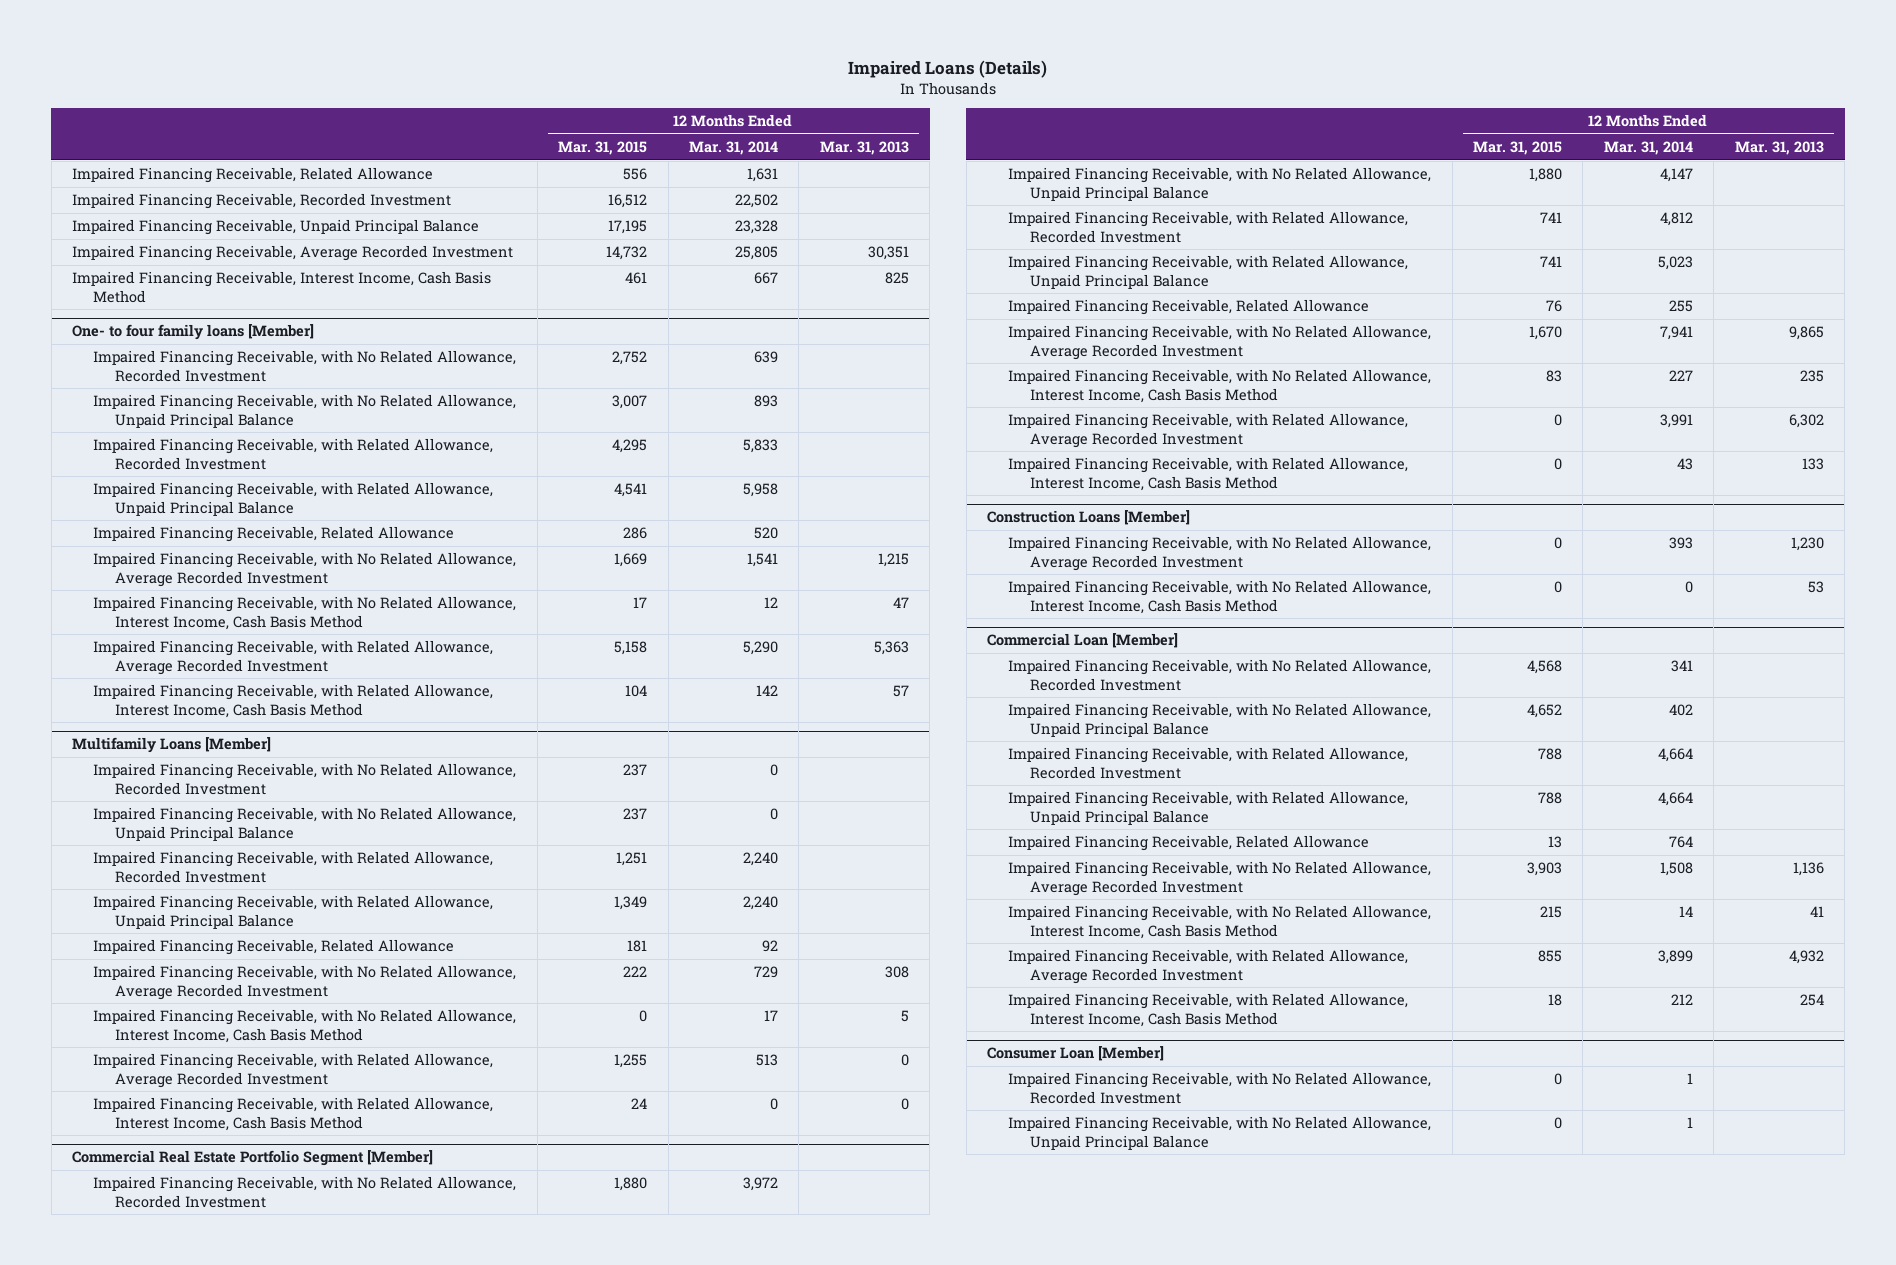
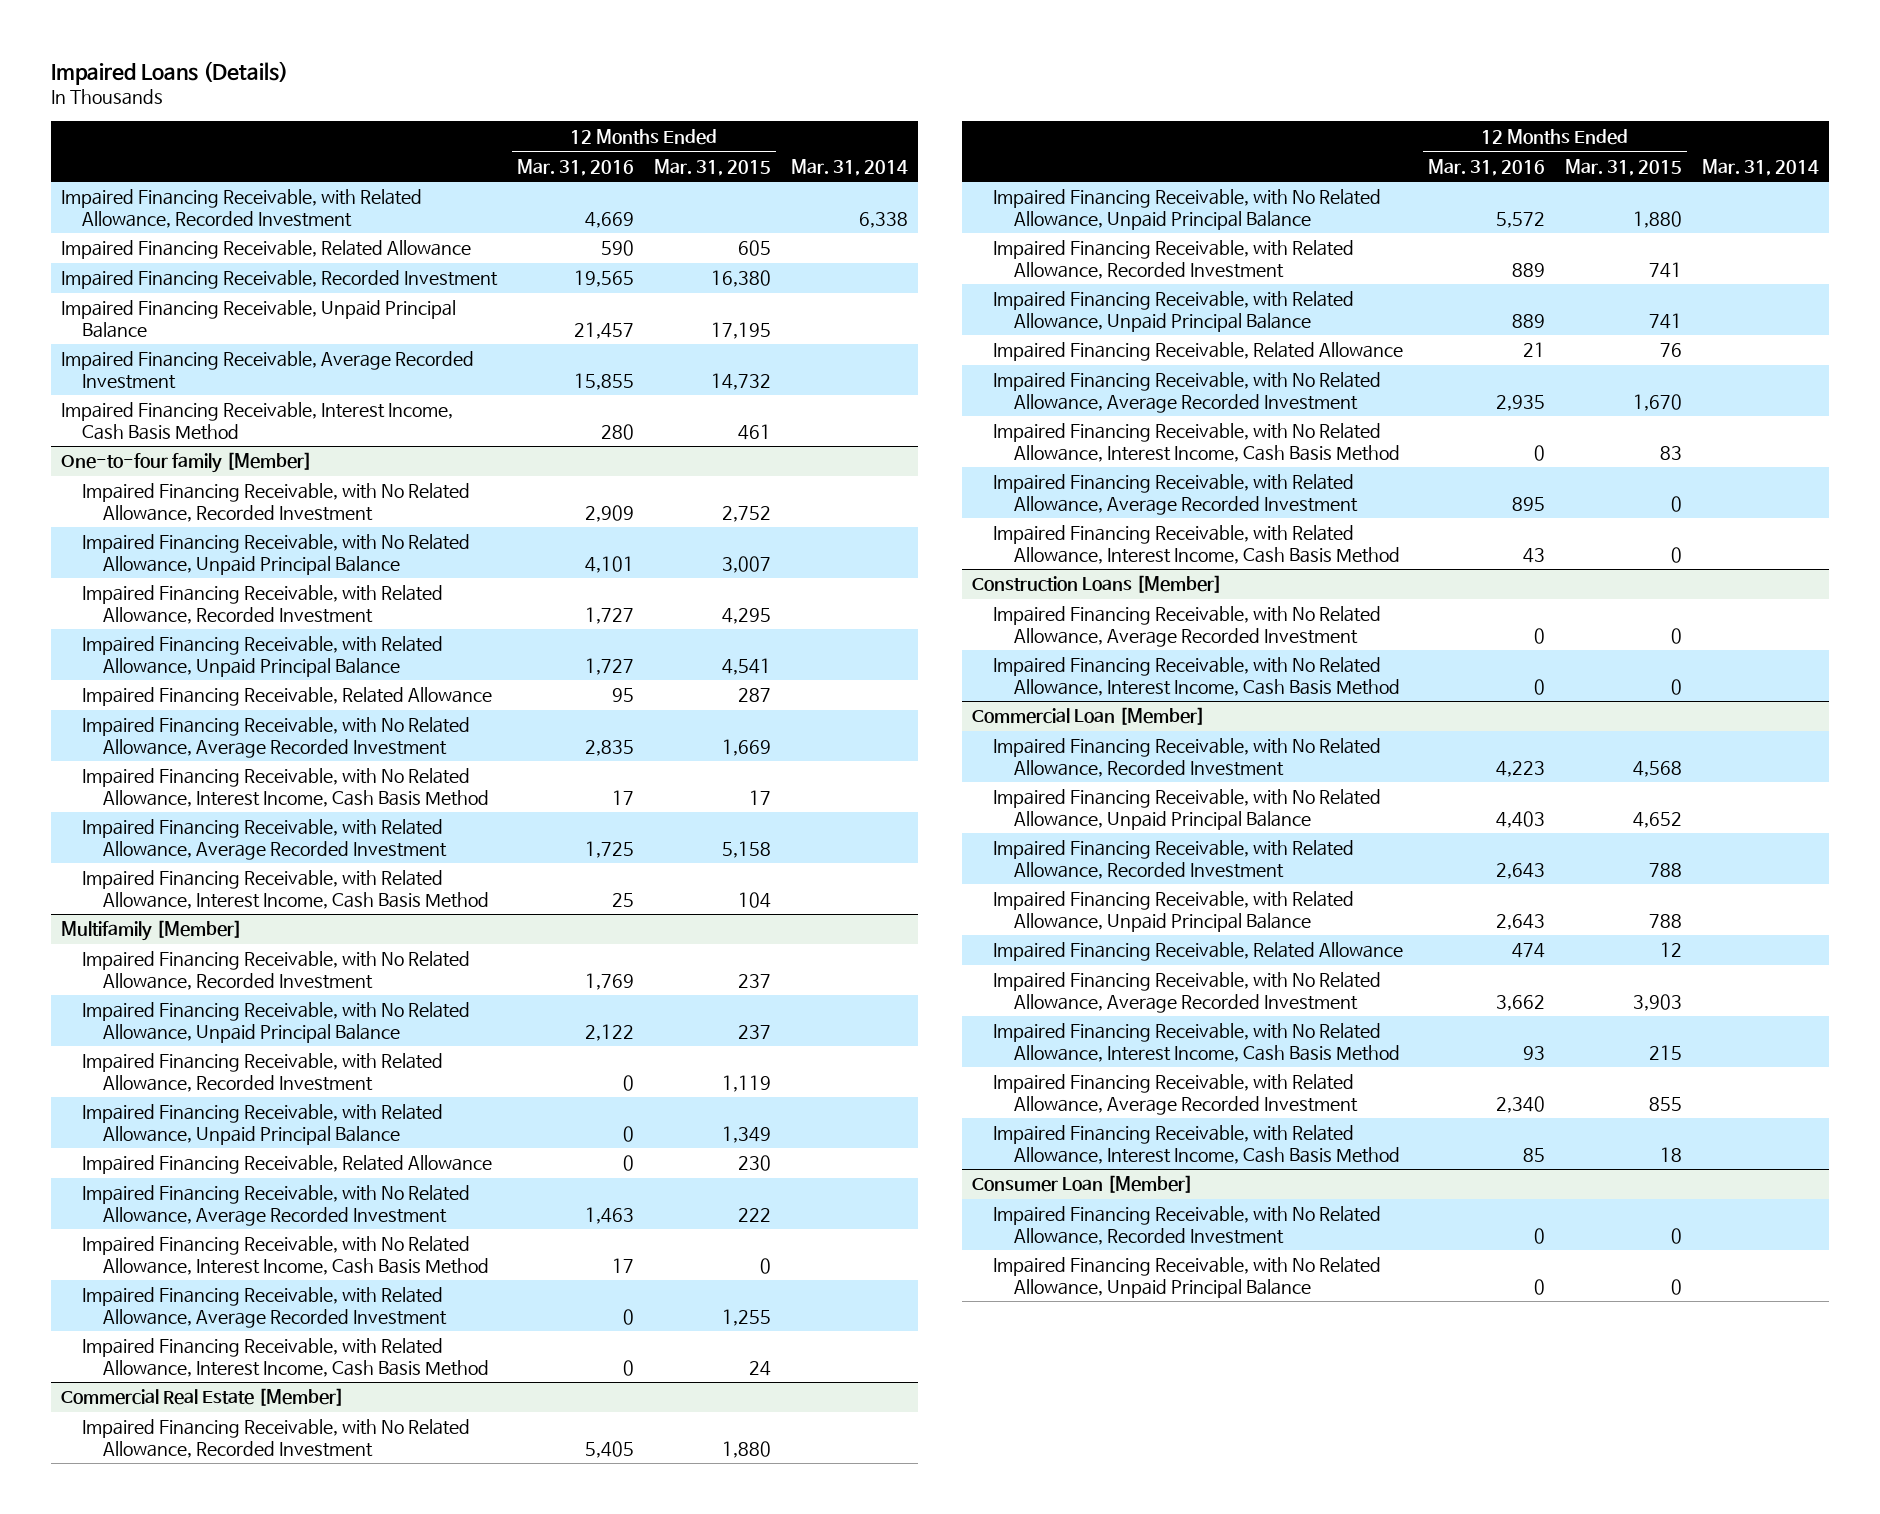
- | 12 Months Ended Mar. 31, 2015 | 12 Months Ended Mar. 31, 2014 | 12 Months Ended Mar. 31, 2013
+ | 12 Months Ended Mar. 31, 2016 | 12 Months Ended Mar. 31, 2015 | Mar. 31, 2014
- Impaired Financing Receivable, Related Allowance | 556 | 1,631 |
- Impaired Financing Receivable, Recorded Investment | 16,512 | 22,502 |
+ Impaired Financing Receivable, with Related Allowance, Recorded Investment | 4,669 | | 6,338
+ Impaired Financing Receivable, Related Allowance | 590 | 605 |
+ Impaired Financing Receivable, Recorded Investment | 19,565 | 16,380 |
- One- to four family loans [Member]
+ One-to-four family [Member]
- Impaired Financing Receivable, Related Allowance | 286 | 520 |
+ Impaired Financing Receivable, Related Allowance | 95 | 287 |
- Multifamily Loans [Member]
+ Multifamily [Member]
- Impaired Financing Receivable, with Related Allowance, Recorded Investment | 1,251 | 2,240 |
+ Impaired Financing Receivable, with Related Allowance, Recorded Investment | 0 | 1,119 |
- Impaired Financing Receivable, Related Allowance | 181 | 92 |
+ Impaired Financing Receivable, Related Allowance | 0 | 230 |
- Commercial Real Estate Portfolio Segment [Member]
+ Commercial Real Estate [Member]
@ Commercial Loan [Member]
- Impaired Financing Receivable, Related Allowance | 13 | 764 |
+ Impaired Financing Receivable, Related Allowance | 474 | 12 |

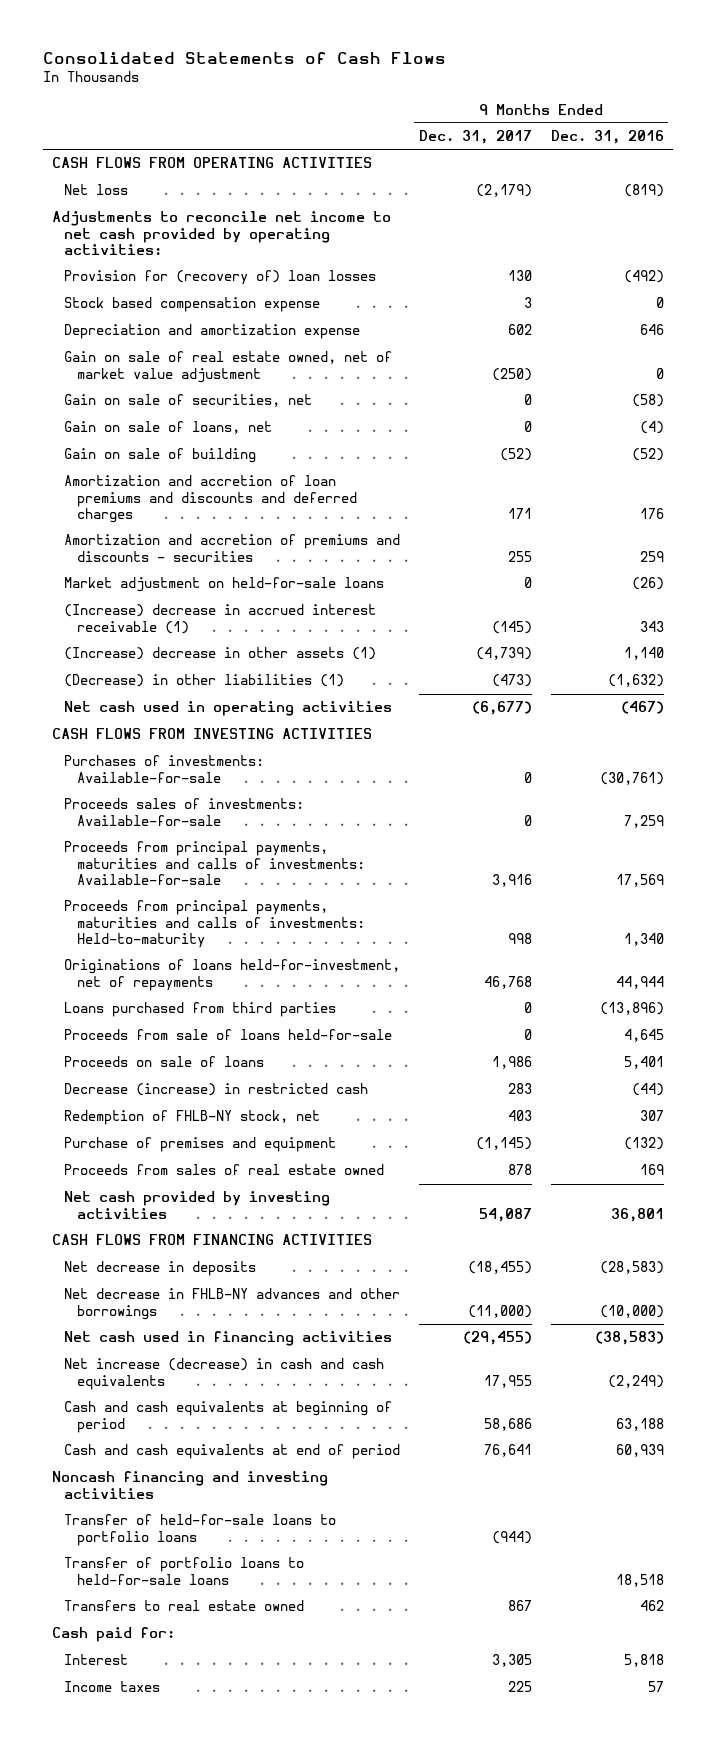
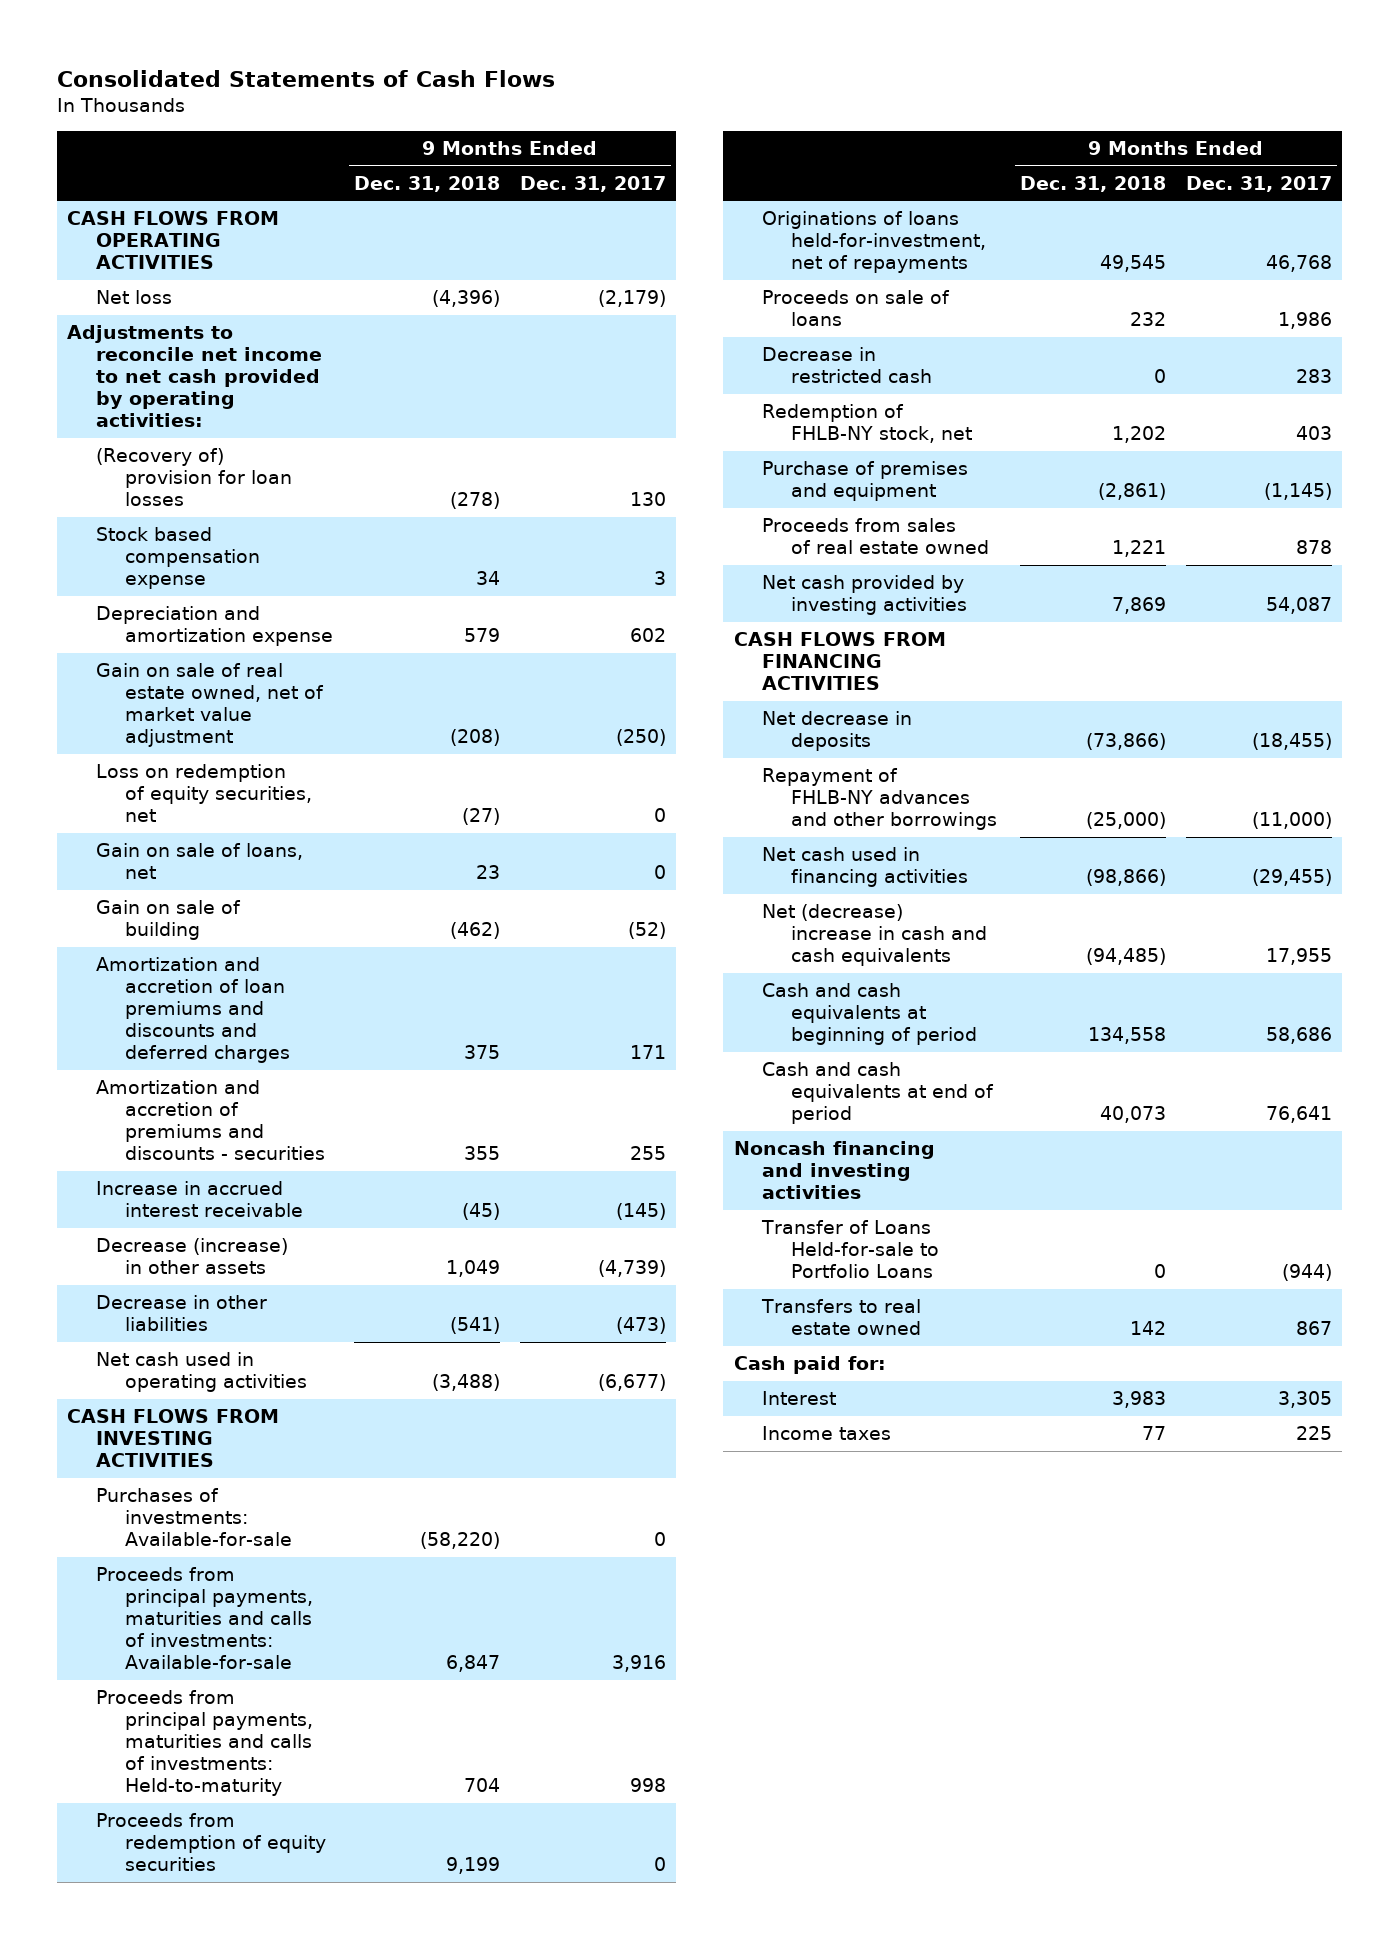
- | 9 Months Ended Dec. 31, 2017 | 9 Months Ended Dec. 31, 2016
+ | 9 Months Ended Dec. 31, 2018 | 9 Months Ended Dec. 31, 2017
- Provision for (recovery of) loan losses | 130 | (492)
+ (Recovery of) provision for loan losses | (278) | 130
- Gain on sale of securities, net | 0 | (58)
+ Loss on redemption of equity securities, net | (27) | 0
- Market adjustment on held-for-sale loans | 0 | (26)
- (Increase) decrease in accrued interest receivable (1) | (145) | 343
- (Increase) decrease in other assets (1) | (4,739) | 1,140
- (Decrease) in other liabilities (1) | (473) | (1,632)
+ Increase in accrued interest receivable | (45) | (145)
+ Decrease (increase) in other assets | 1,049 | (4,739)
+ Decrease in other liabilities | (541) | (473)
- Proceeds sales of investments: Available-for-sale | 0 | 7,259
+ Proceeds from redemption of equity securities | 9,199 | 0
- Loans purchased from third parties | 0 | (13,896)
- Proceeds from sale of loans held-for-sale | 0 | 4,645
- Decrease (increase) in restricted cash | 283 | (44)
+ Decrease in restricted cash | 0 | 283
- Net decrease in FHLB-NY advances and other borrowings | (11,000) | (10,000)
+ Repayment of FHLB-NY advances and other borrowings | (25,000) | (11,000)
- Net increase (decrease) in cash and cash equivalents | 17,955 | (2,249)
+ Net (decrease) increase in cash and cash equivalents | (94,485) | 17,955
- Transfer of held-for-sale loans to portfolio loans | (944) |
- Transfer of portfolio loans to held-for-sale loans | | 18,518
+ Transfer of Loans Held-for-sale to Portfolio Loans | 0 | (944)

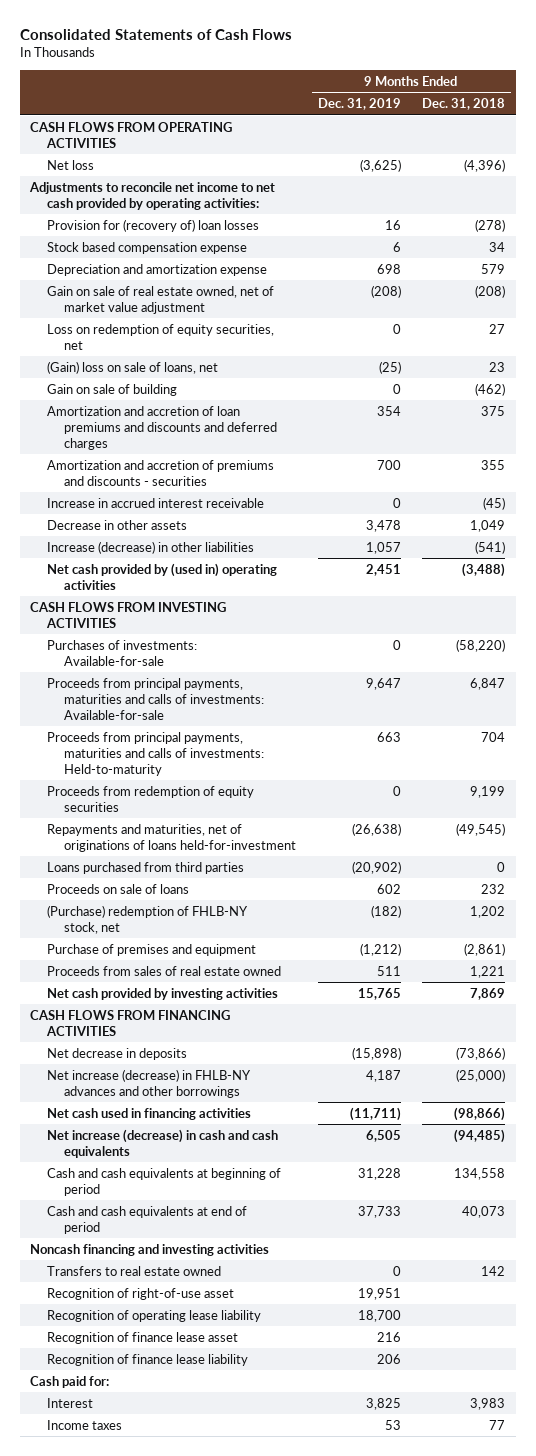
- | 9 Months Ended Dec. 31, 2018 | 9 Months Ended Dec. 31, 2017
+ | 9 Months Ended Dec. 31, 2019 | 9 Months Ended Dec. 31, 2018
- (Recovery of) provision for loan losses | (278) | 130
+ Provision for (recovery of) loan losses | 16 | (278)
- Loss on redemption of equity securities, net | (27) | 0
- Gain on sale of loans, net | 23 | 0
+ Loss on redemption of equity securities, net | 0 | 27
+ (Gain) loss on sale of loans, net | (25) | 23
- Decrease (increase) in other assets | 1,049 | (4,739)
- Decrease in other liabilities | (541) | (473)
- Net cash used in operating activities | (3,488) | (6,677)
+ Decrease in other assets | 3,478 | 1,049
+ Increase (decrease) in other liabilities | 1,057 | (541)
+ Net cash provided by (used in) operating activities | 2,451 | (3,488)
- Originations of loans held-for-investment, net of repayments | 49,545 | 46,768
+ Repayments and maturities, net of originations of loans held-for-investment | (26,638) | (49,545)
+ Loans purchased from third parties | (20,902) | 0
- Decrease in restricted cash | 0 | 283
- Redemption of FHLB-NY stock, net | 1,202 | 403
+ (Purchase) redemption of FHLB-NY stock, net | (182) | 1,202
- Repayment of FHLB-NY advances and other borrowings | (25,000) | (11,000)
+ Net increase (decrease) in FHLB-NY advances and other borrowings | 4,187 | (25,000)
- Net (decrease) increase in cash and cash equivalents | (94,485) | 17,955
+ Net increase (decrease) in cash and cash equivalents | 6,505 | (94,485)
- Transfer of Loans Held-for-sale to Portfolio Loans | 0 | (944)
+ Recognition of right-of-use asset | 19,951 |
+ Recognition of operating lease liability | 18,700 |
+ Recognition of finance lease asset | 216 |
+ Recognition of finance lease liability | 206 |

